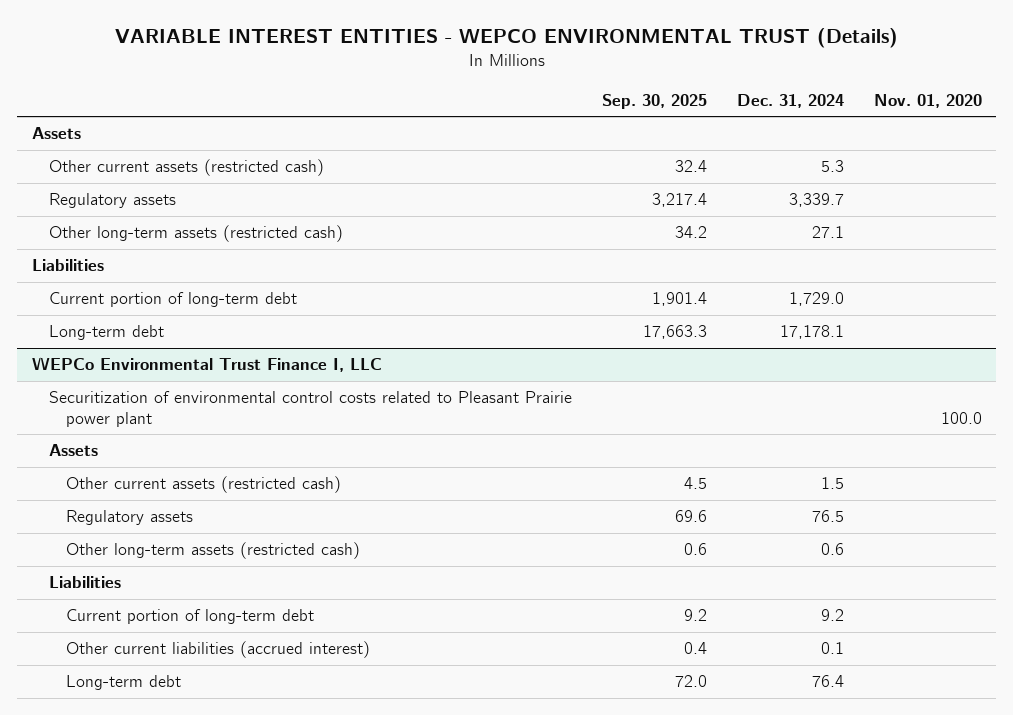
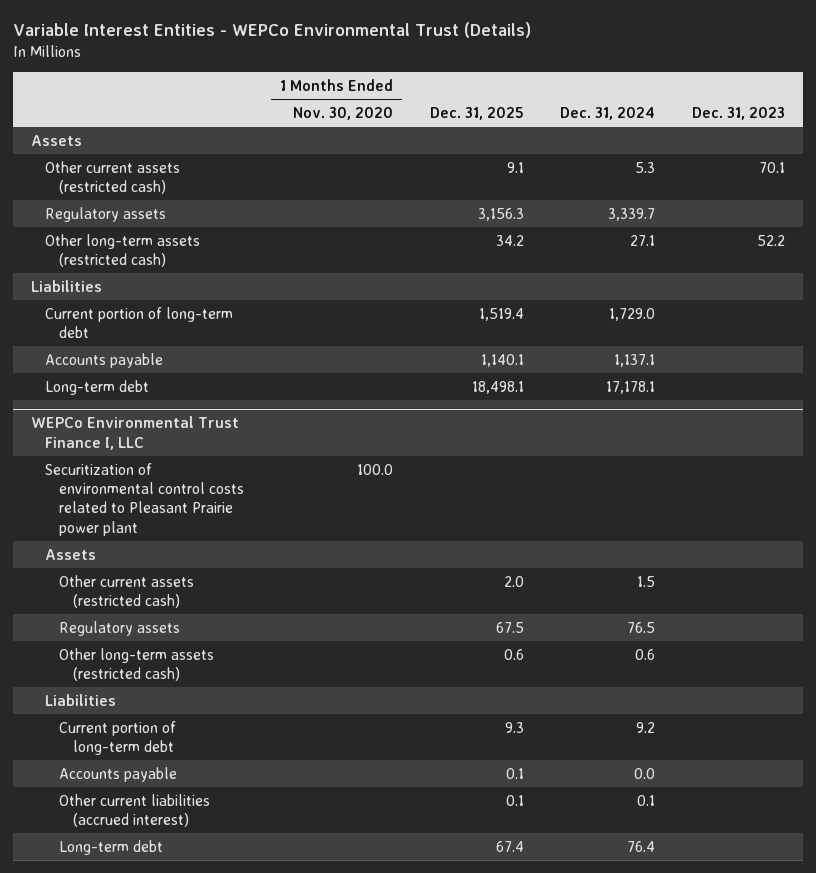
- VARIABLE INTEREST ENTITIES - WEPCO ENVIRONMENTAL TRUST (Details)
+ Variable Interest Entities - WEPCo Environmental Trust (Details)
- | Sep. 30, 2025 | Dec. 31, 2024 | Nov. 01, 2020
+ | 1 Months Ended Nov. 30, 2020 | Dec. 31, 2025 | Dec. 31, 2024 | Dec. 31, 2023
+ Accounts payable | | 1,140.1 | 1,137.1 |
@ WEPCo Environmental Trust Finance I, LLC
+ Accounts payable | | 0.1 | 0.0 |

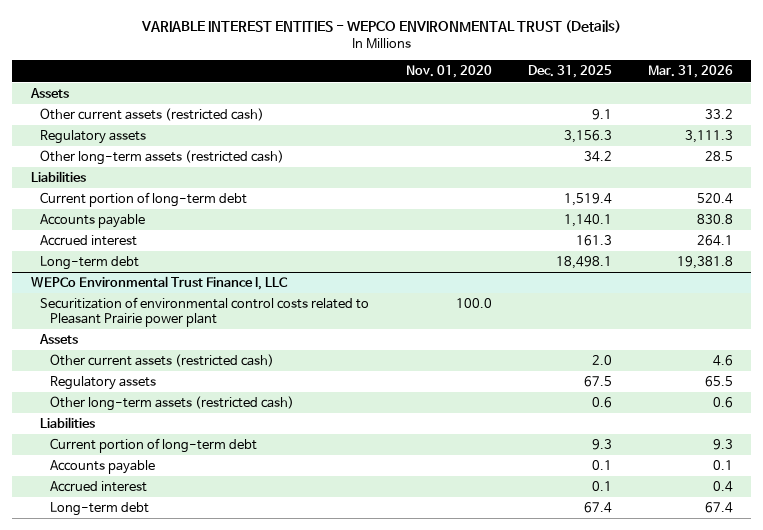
- Variable Interest Entities - WEPCo Environmental Trust (Details)
+ VARIABLE INTEREST ENTITIES - WEPCO ENVIRONMENTAL TRUST (Details)
- | 1 Months Ended Nov. 30, 2020 | Dec. 31, 2025 | Dec. 31, 2024 | Dec. 31, 2023
+ | Nov. 01, 2020 | Dec. 31, 2025 | Mar. 31, 2026
+ Accrued interest | | 161.3 | 264.1
@ WEPCo Environmental Trust Finance I, LLC
- Other current liabilities (accrued interest) | | 0.1 | 0.1 |
+ Accrued interest | | 0.1 | 0.4

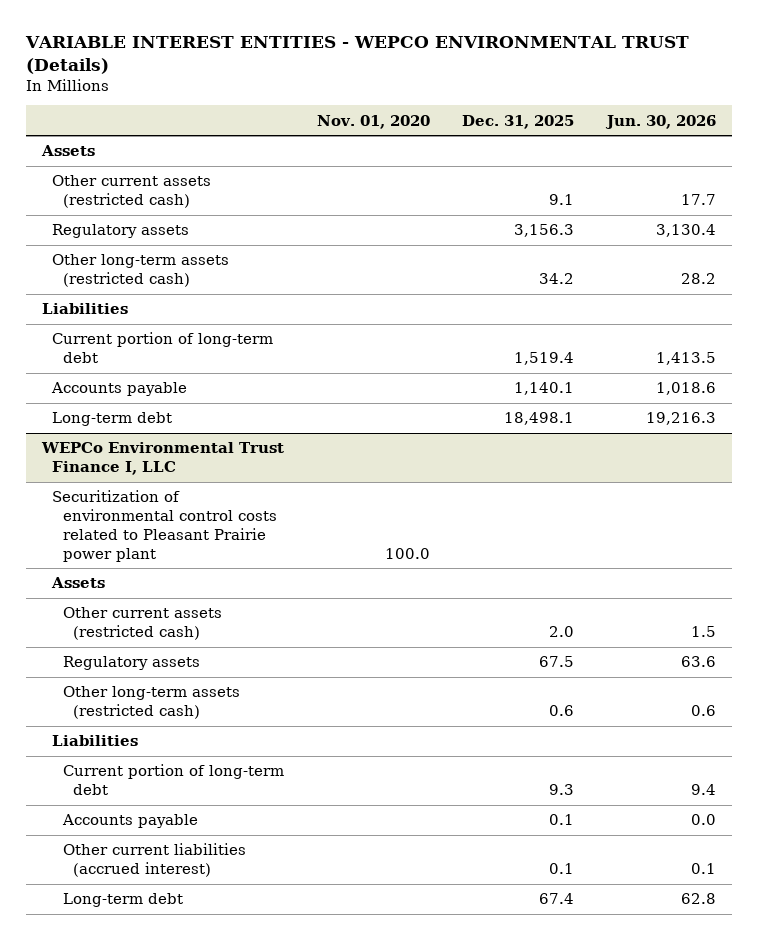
- | Nov. 01, 2020 | Dec. 31, 2025 | Mar. 31, 2026
+ | Nov. 01, 2020 | Dec. 31, 2025 | Jun. 30, 2026
- Accrued interest | | 161.3 | 264.1
@ WEPCo Environmental Trust Finance I, LLC
- Accrued interest | | 0.1 | 0.4
+ Other current liabilities (accrued interest) | | 0.1 | 0.1

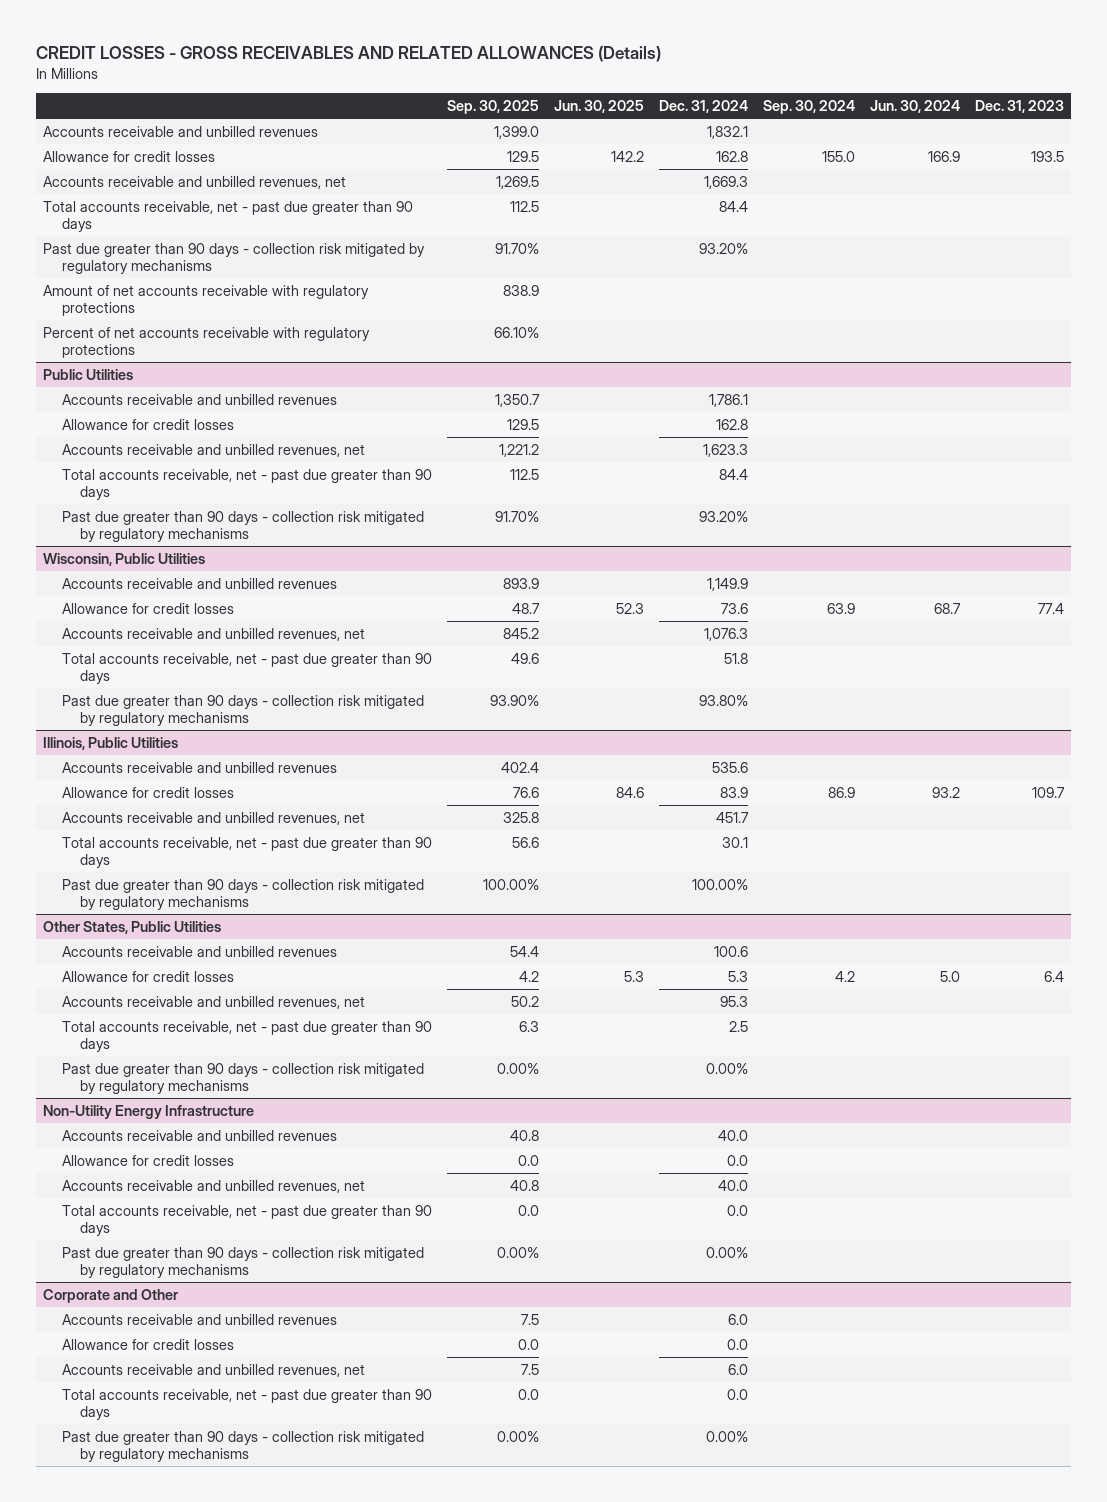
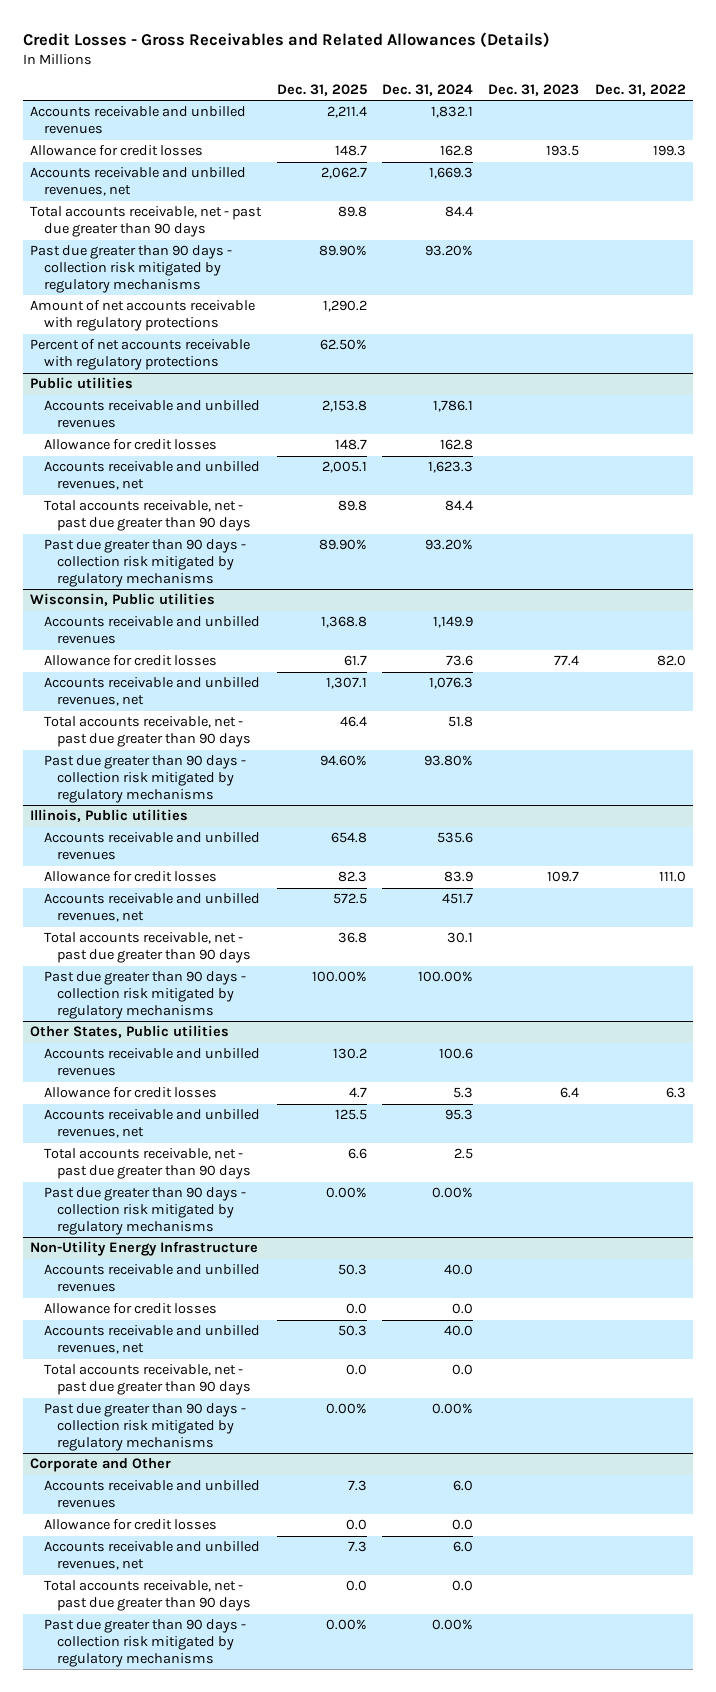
- CREDIT LOSSES - GROSS RECEIVABLES AND RELATED ALLOWANCES (Details)
+ Credit Losses - Gross Receivables and Related Allowances (Details)
- | Sep. 30, 2025 | Jun. 30, 2025 | Dec. 31, 2024 | Sep. 30, 2024 | Jun. 30, 2024 | Dec. 31, 2023
+ | Dec. 31, 2025 | Dec. 31, 2024 | Dec. 31, 2023 | Dec. 31, 2022
- Public Utilities
+ Public utilities
- Wisconsin, Public Utilities
+ Wisconsin, Public utilities
- Illinois, Public Utilities
+ Illinois, Public utilities
- Other States, Public Utilities
+ Other States, Public utilities

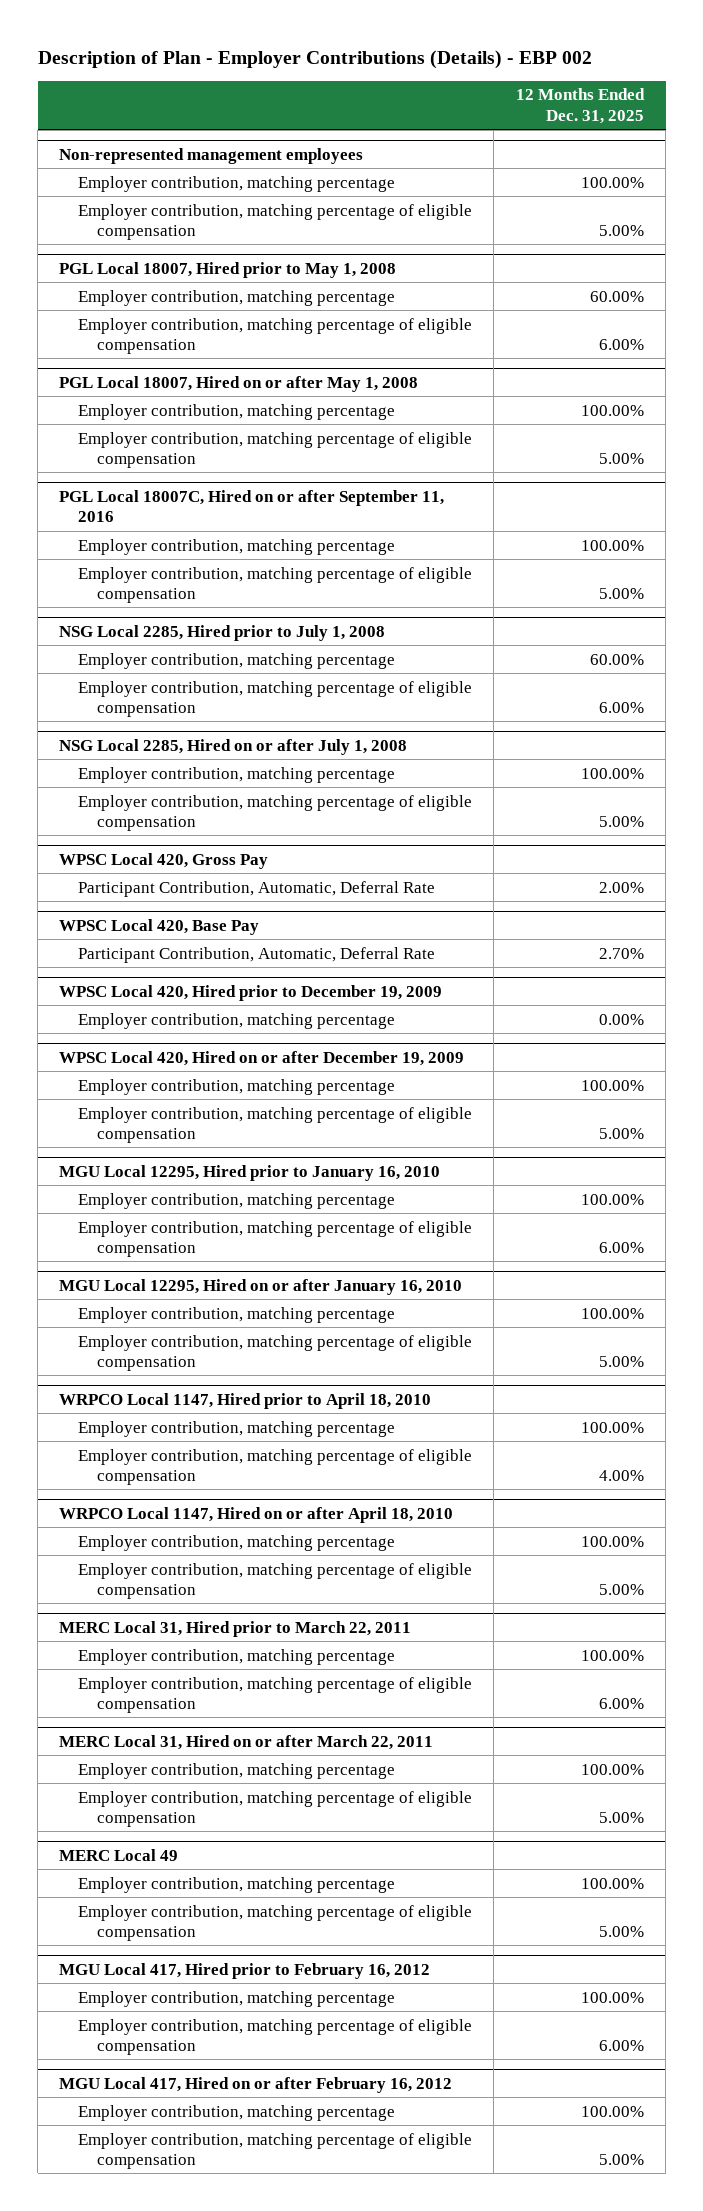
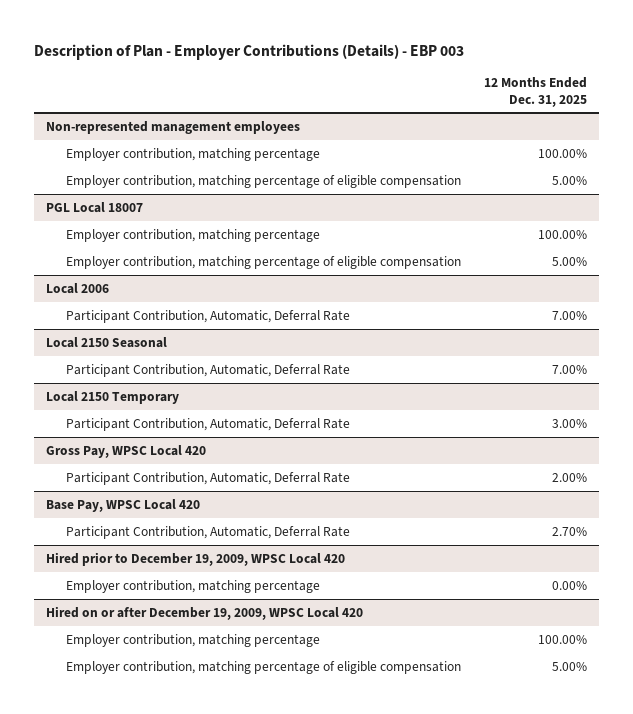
- Description of Plan - Employer Contributions (Details) - EBP 002
+ Description of Plan - Employer Contributions (Details) - EBP 003
- PGL Local 18007, Hired prior to May 1, 2008
- Employer contribution, matching percentage | 60.00%
- Employer contribution, matching percentage of eligible compensation | 6.00%
- PGL Local 18007, Hired on or after May 1, 2008
- Employer contribution, matching percentage | 100.00%
- Employer contribution, matching percentage of eligible compensation | 5.00%
- PGL Local 18007C, Hired on or after September 11, 2016
- Employer contribution, matching percentage | 100.00%
- Employer contribution, matching percentage of eligible compensation | 5.00%
- NSG Local 2285, Hired prior to July 1, 2008
- Employer contribution, matching percentage | 60.00%
- Employer contribution, matching percentage of eligible compensation | 6.00%
- NSG Local 2285, Hired on or after July 1, 2008
+ PGL Local 18007
- WPSC Local 420, Gross Pay
+ Local 2006
+ Participant Contribution, Automatic, Deferral Rate | 7.00%
+ Local 2150 Seasonal
+ Participant Contribution, Automatic, Deferral Rate | 7.00%
+ Local 2150 Temporary
+ Participant Contribution, Automatic, Deferral Rate | 3.00%
+ Gross Pay, WPSC Local 420
- WPSC Local 420, Base Pay
+ Base Pay, WPSC Local 420
- WPSC Local 420, Hired prior to December 19, 2009
+ Hired prior to December 19, 2009, WPSC Local 420
- WPSC Local 420, Hired on or after December 19, 2009
- Employer contribution, matching percentage | 100.00%
- Employer contribution, matching percentage of eligible compensation | 5.00%
- MGU Local 12295, Hired prior to January 16, 2010
- Employer contribution, matching percentage | 100.00%
- Employer contribution, matching percentage of eligible compensation | 6.00%
- MGU Local 12295, Hired on or after January 16, 2010
- Employer contribution, matching percentage | 100.00%
- Employer contribution, matching percentage of eligible compensation | 5.00%
- WRPCO Local 1147, Hired prior to April 18, 2010
- Employer contribution, matching percentage | 100.00%
- Employer contribution, matching percentage of eligible compensation | 4.00%
- WRPCO Local 1147, Hired on or after April 18, 2010
- Employer contribution, matching percentage | 100.00%
- Employer contribution, matching percentage of eligible compensation | 5.00%
- MERC Local 31, Hired prior to March 22, 2011
- Employer contribution, matching percentage | 100.00%
- Employer contribution, matching percentage of eligible compensation | 6.00%
- MERC Local 31, Hired on or after March 22, 2011
- Employer contribution, matching percentage | 100.00%
- Employer contribution, matching percentage of eligible compensation | 5.00%
- MERC Local 49
- Employer contribution, matching percentage | 100.00%
- Employer contribution, matching percentage of eligible compensation | 5.00%
- MGU Local 417, Hired prior to February 16, 2012
- Employer contribution, matching percentage | 100.00%
- Employer contribution, matching percentage of eligible compensation | 6.00%
- MGU Local 417, Hired on or after February 16, 2012
+ Hired on or after December 19, 2009, WPSC Local 420

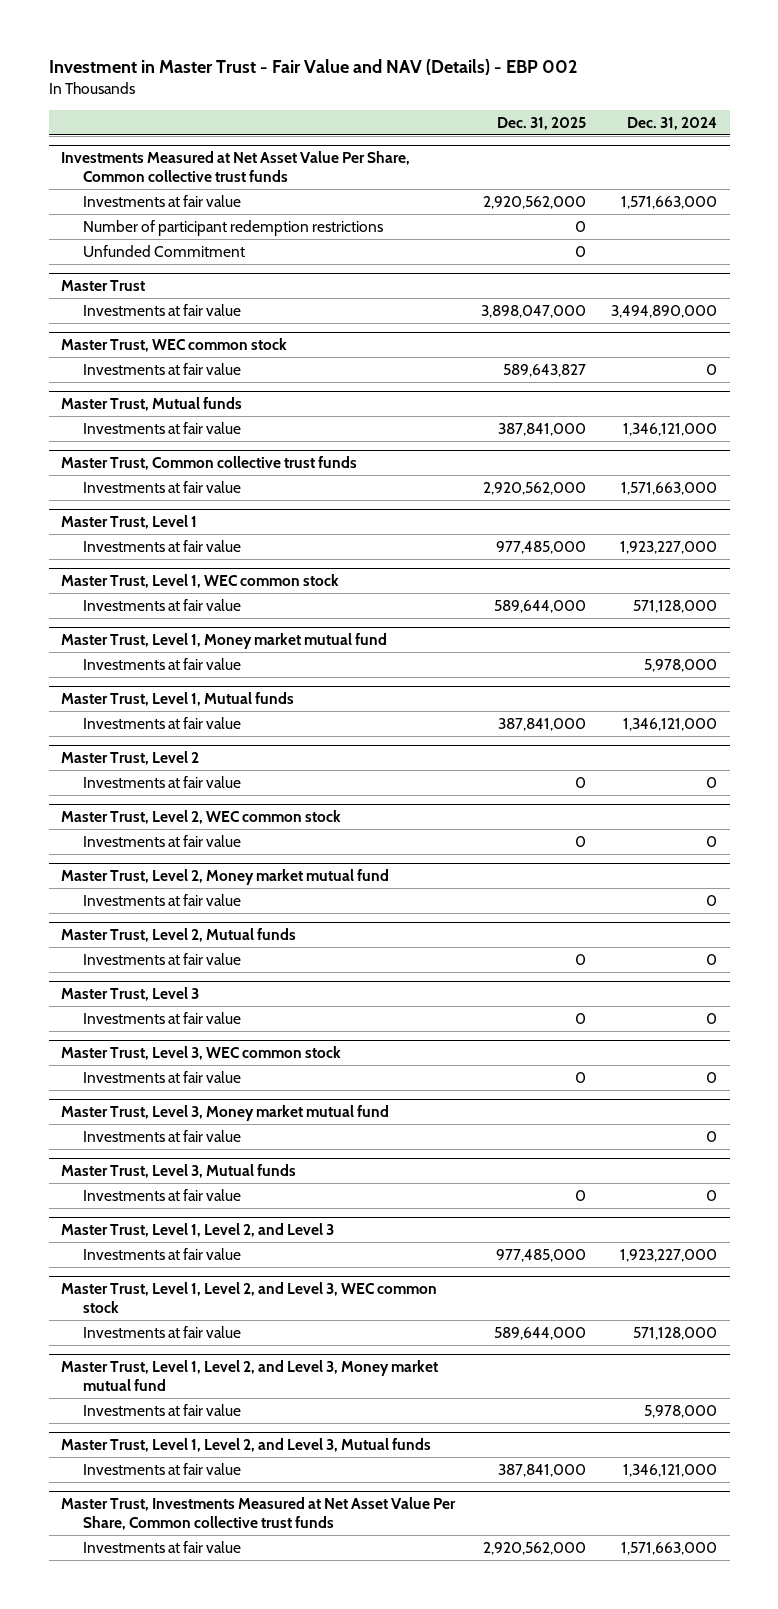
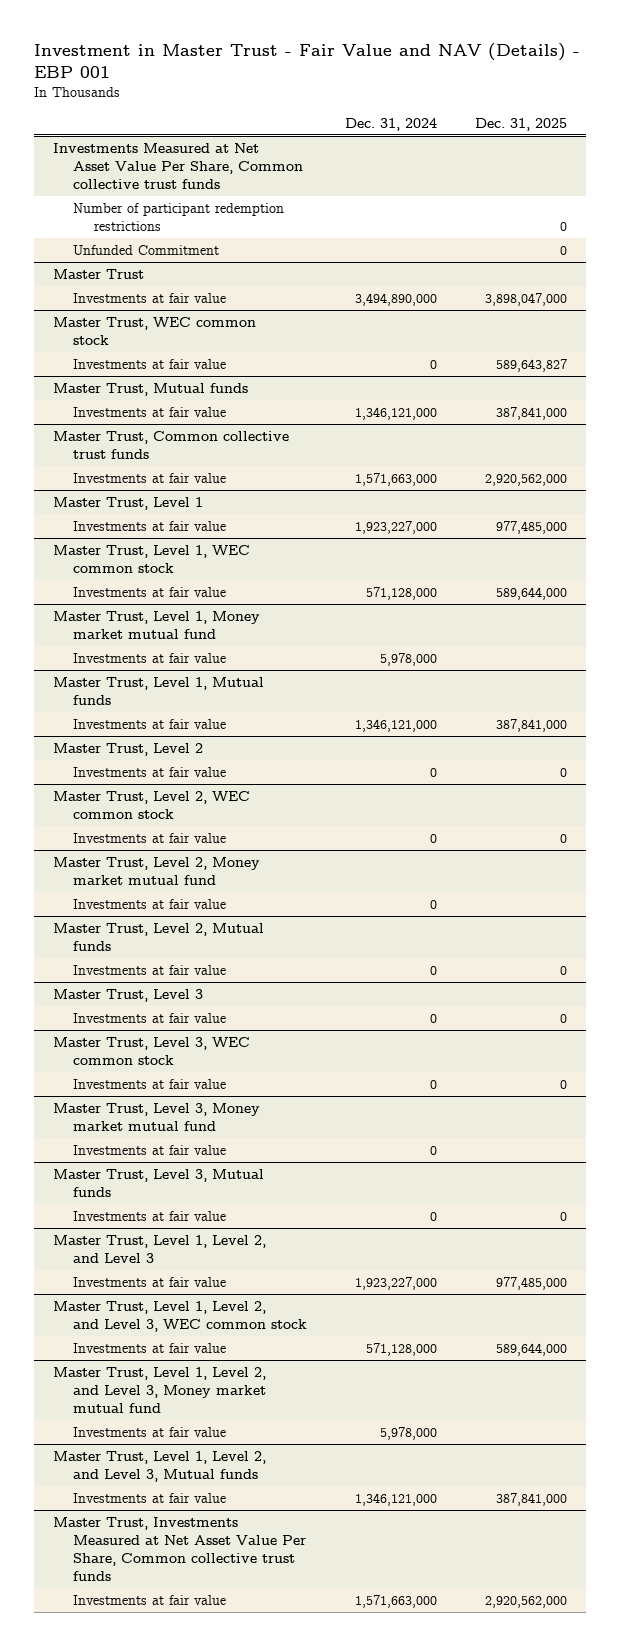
- Investment in Master Trust - Fair Value and NAV (Details) - EBP 002
+ Investment in Master Trust - Fair Value and NAV (Details) - EBP 001
- | Dec. 31, 2025 | Dec. 31, 2024
+ | Dec. 31, 2024 | Dec. 31, 2025
@ Investments Measured at Net Asset Value Per Share, Common collective trust funds
- Investments at fair value | 2,920,562,000 | 1,571,663,000

